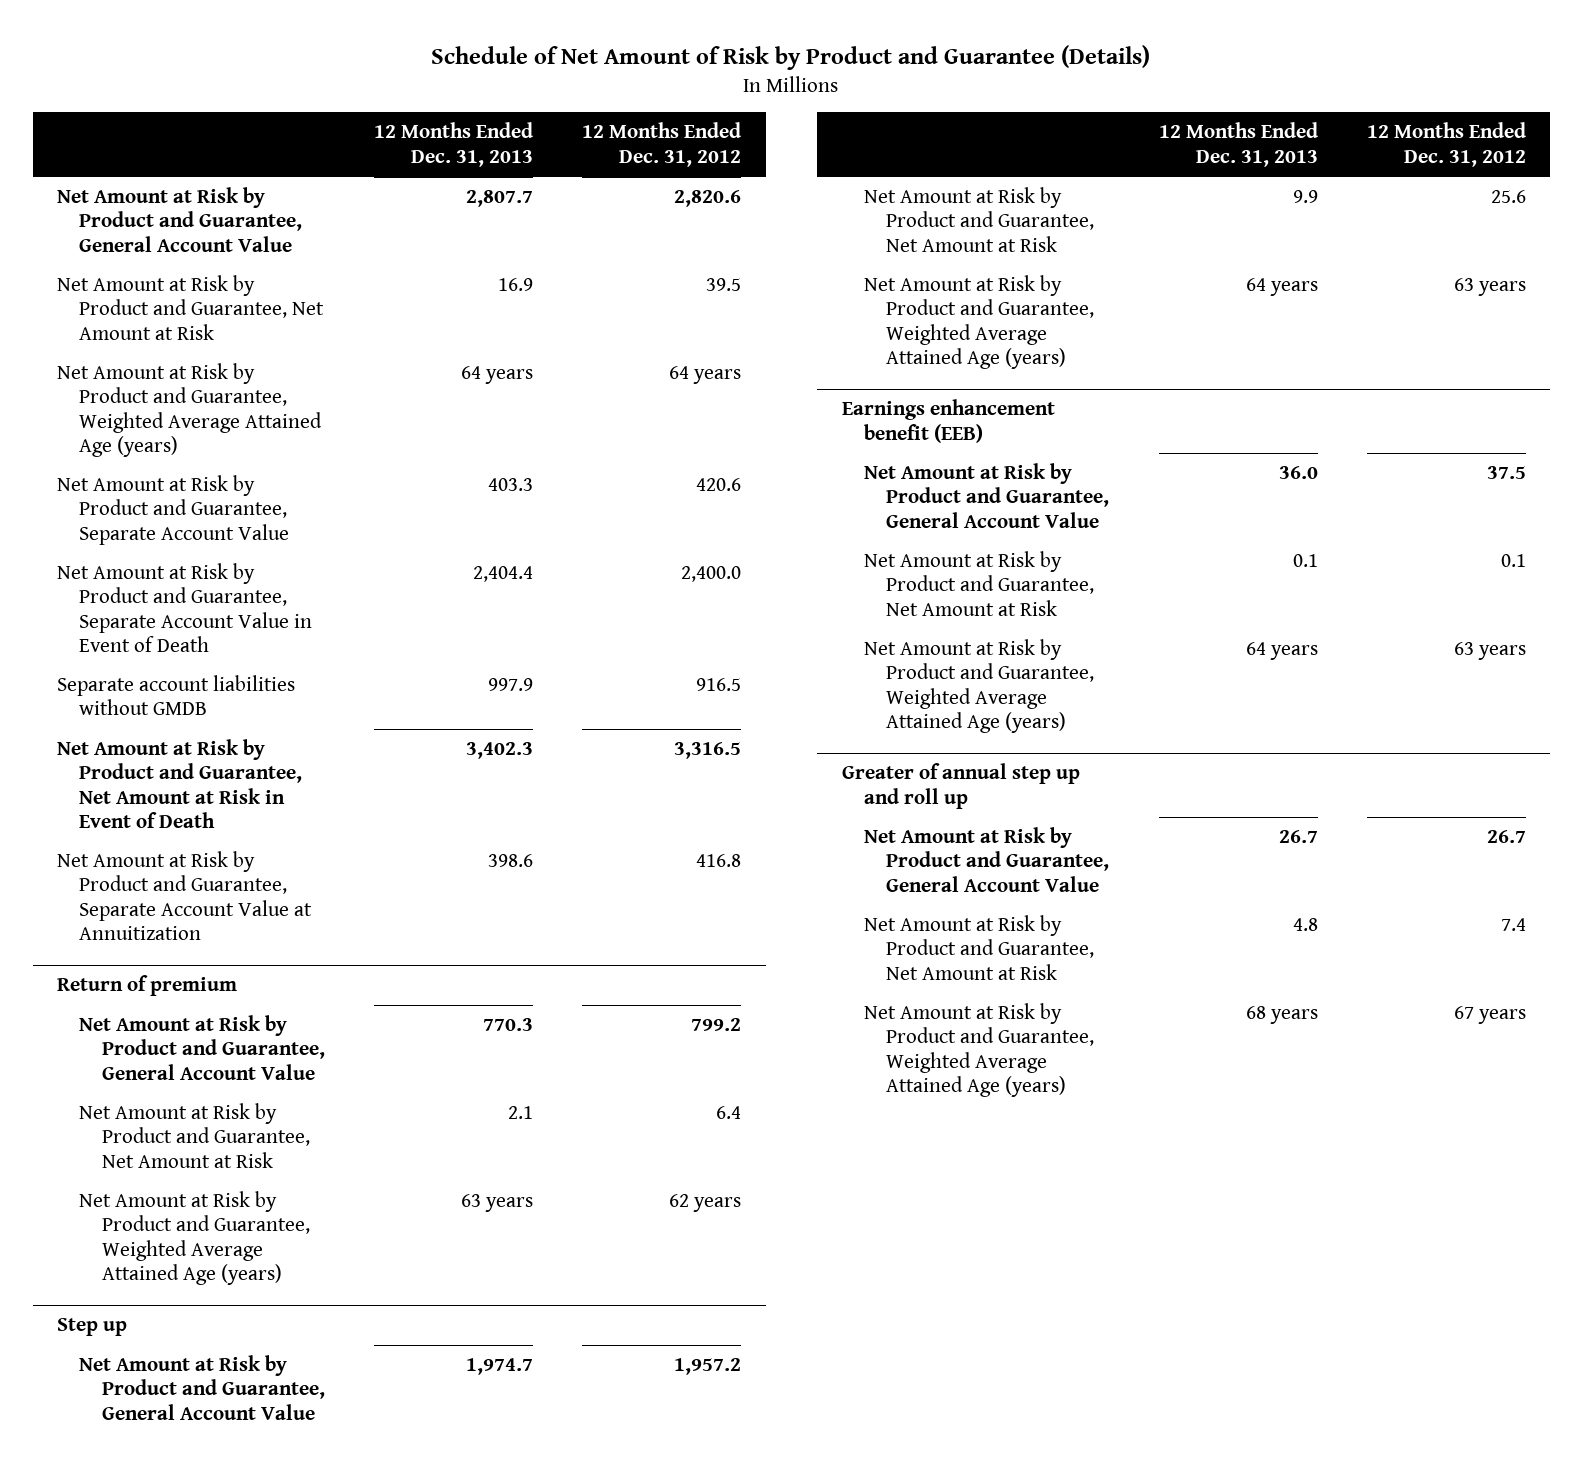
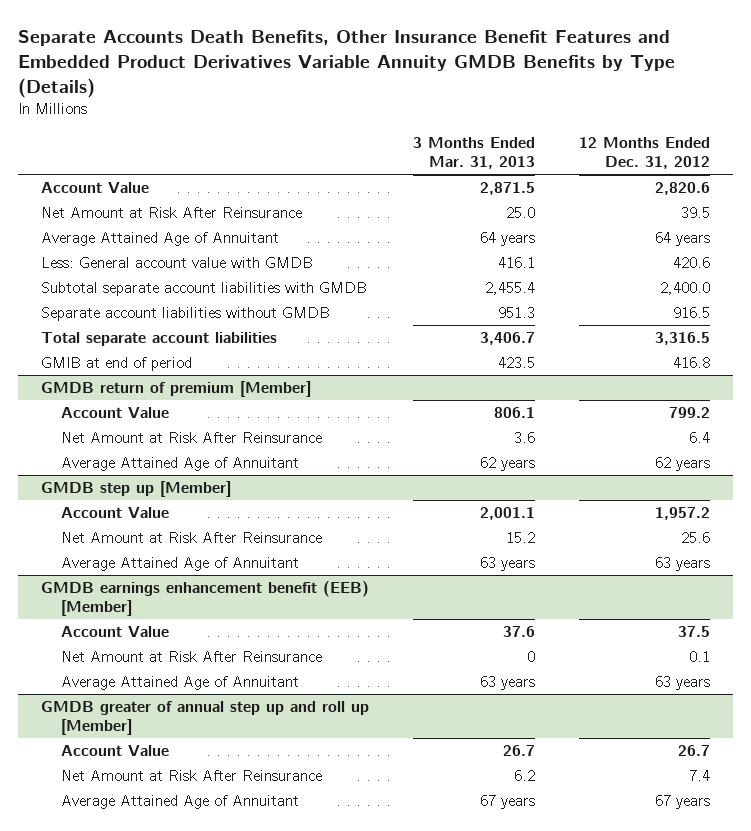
- Schedule of Net Amount of Risk by Product and Guarantee (Details)
+ Separate Accounts Death Benefits, Other Insurance Benefit Features and Embedded Product Derivatives Variable Annuity GMDB Benefits by Type (Details)
- | 12 Months Ended Dec. 31, 2013 | 12 Months Ended Dec. 31, 2012
+ | 3 Months Ended Mar. 31, 2013 | 12 Months Ended Dec. 31, 2012
- Net Amount at Risk by Product and Guarantee, General Account Value | 2,807.7 | 2,820.6
- Net Amount at Risk by Product and Guarantee, Net Amount at Risk | 16.9 | 39.5
- Net Amount at Risk by Product and Guarantee, Weighted Average Attained Age (years) | 64 years | 64 years
- Net Amount at Risk by Product and Guarantee, Separate Account Value | 403.3 | 420.6
- Net Amount at Risk by Product and Guarantee, Separate Account Value in Event of Death | 2,404.4 | 2,400.0
+ Account Value | 2,871.5 | 2,820.6
+ Net Amount at Risk After Reinsurance | 25.0 | 39.5
+ Average Attained Age of Annuitant | 64 years | 64 years
+ Less: General account value with GMDB | 416.1 | 420.6
+ Subtotal separate account liabilities with GMDB | 2,455.4 | 2,400.0
- Net Amount at Risk by Product and Guarantee, Net Amount at Risk in Event of Death | 3,402.3 | 3,316.5
- Net Amount at Risk by Product and Guarantee, Separate Account Value at Annuitization | 398.6 | 416.8
- Return of premium
- Net Amount at Risk by Product and Guarantee, General Account Value | 770.3 | 799.2
- Net Amount at Risk by Product and Guarantee, Net Amount at Risk | 2.1 | 6.4
- Net Amount at Risk by Product and Guarantee, Weighted Average Attained Age (years) | 63 years | 62 years
- Step up
- Net Amount at Risk by Product and Guarantee, General Account Value | 1,974.7 | 1,957.2
- Net Amount at Risk by Product and Guarantee, Net Amount at Risk | 9.9 | 25.6
- Net Amount at Risk by Product and Guarantee, Weighted Average Attained Age (years) | 64 years | 63 years
- Earnings enhancement benefit (EEB)
- Net Amount at Risk by Product and Guarantee, General Account Value | 36.0 | 37.5
- Net Amount at Risk by Product and Guarantee, Net Amount at Risk | 0.1 | 0.1
- Net Amount at Risk by Product and Guarantee, Weighted Average Attained Age (years) | 64 years | 63 years
- Greater of annual step up and roll up
- Net Amount at Risk by Product and Guarantee, General Account Value | 26.7 | 26.7
- Net Amount at Risk by Product and Guarantee, Net Amount at Risk | 4.8 | 7.4
- Net Amount at Risk by Product and Guarantee, Weighted Average Attained Age (years) | 68 years | 67 years
+ Total separate account liabilities | 3,406.7 | 3,316.5
+ GMIB at end of period | 423.5 | 416.8
+ GMDB return of premium [Member]
+ Account Value | 806.1 | 799.2
+ Net Amount at Risk After Reinsurance | 3.6 | 6.4
+ Average Attained Age of Annuitant | 62 years | 62 years
+ GMDB step up [Member]
+ Account Value | 2,001.1 | 1,957.2
+ Net Amount at Risk After Reinsurance | 15.2 | 25.6
+ Average Attained Age of Annuitant | 63 years | 63 years
+ GMDB earnings enhancement benefit (EEB) [Member]
+ Account Value | 37.6 | 37.5
+ Net Amount at Risk After Reinsurance | 0 | 0.1
+ Average Attained Age of Annuitant | 63 years | 63 years
+ GMDB greater of annual step up and roll up [Member]
+ Account Value | 26.7 | 26.7
+ Net Amount at Risk After Reinsurance | 6.2 | 7.4
+ Average Attained Age of Annuitant | 67 years | 67 years

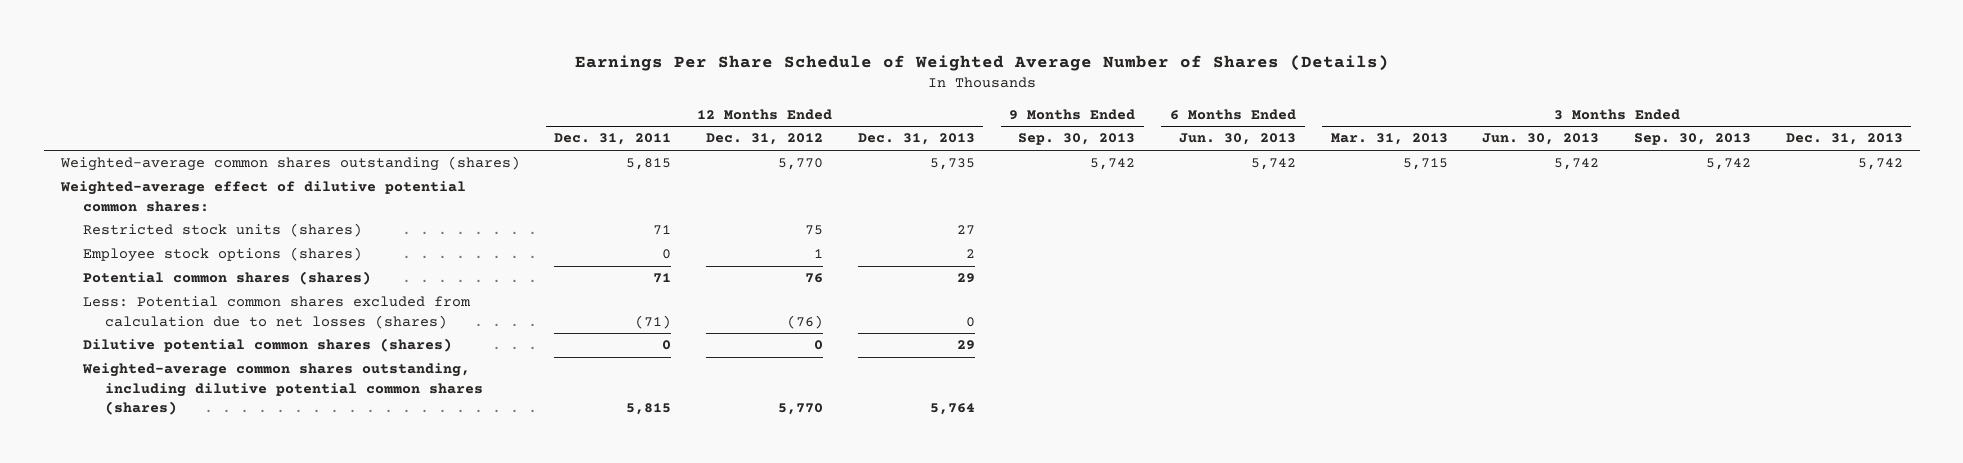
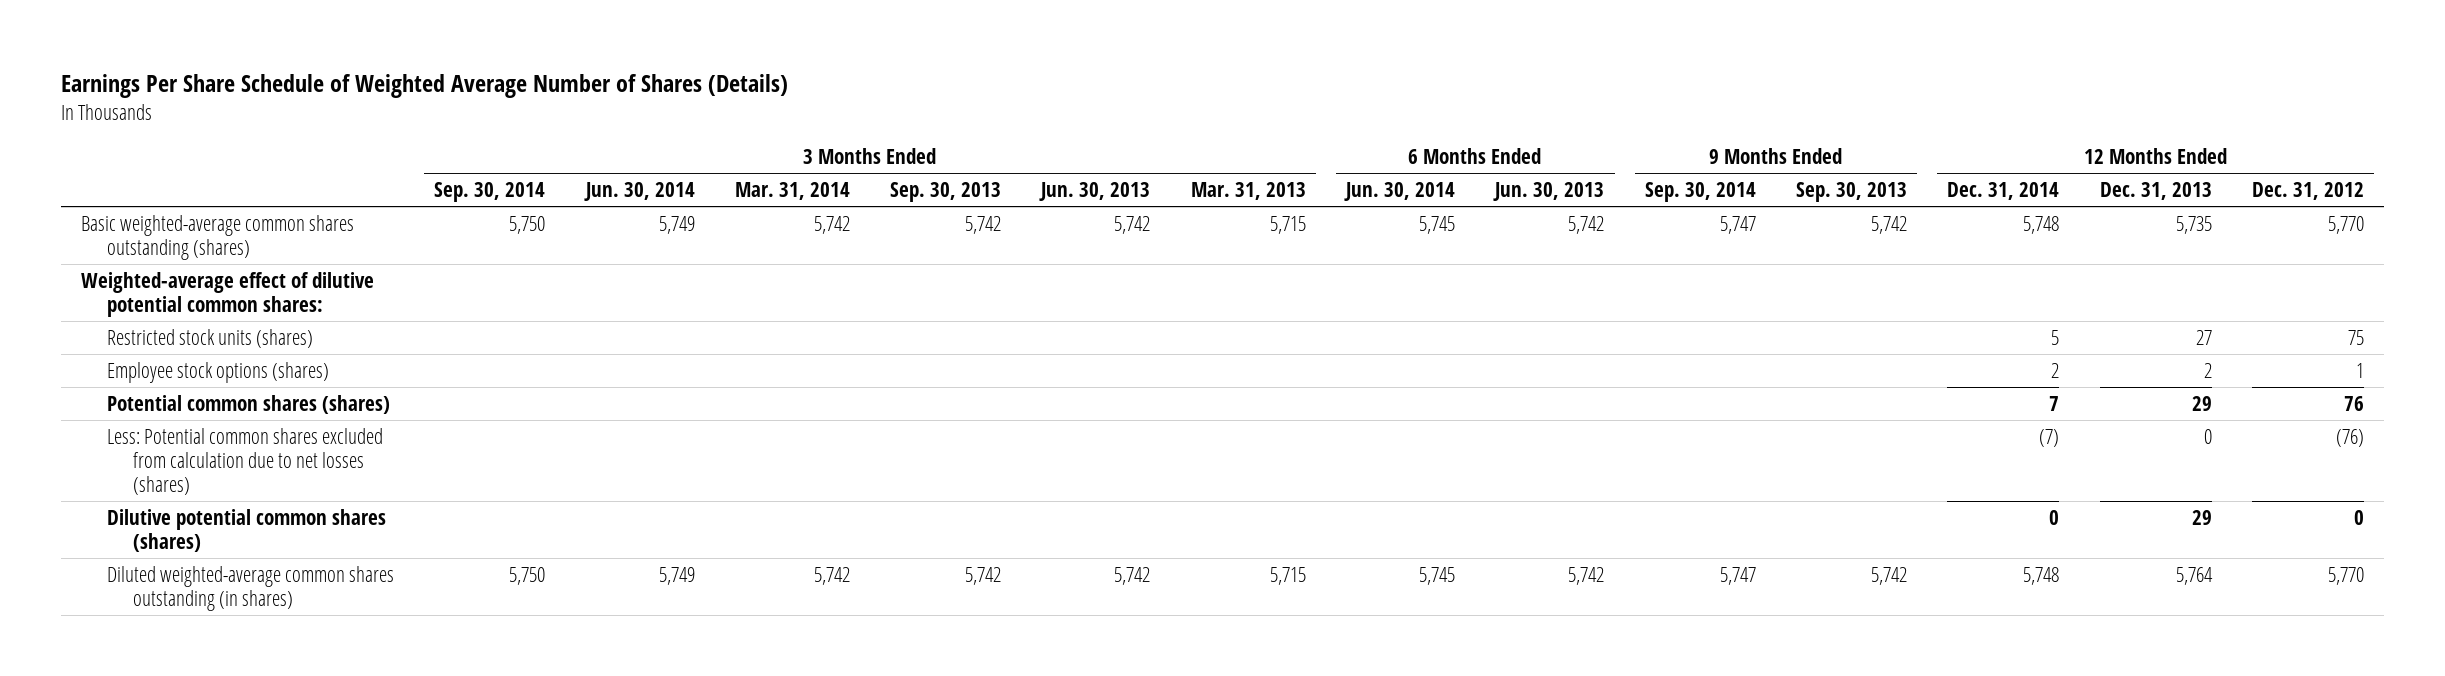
- | 12 Months Ended Dec. 31, 2011 | 12 Months Ended Dec. 31, 2012 | 12 Months Ended Dec. 31, 2013 | 9 Months Ended Sep. 30, 2013 | 6 Months Ended Jun. 30, 2013 | 3 Months Ended Mar. 31, 2013 | 3 Months Ended Jun. 30, 2013 | 3 Months Ended Sep. 30, 2013 | 3 Months Ended Dec. 31, 2013
+ | 3 Months Ended Sep. 30, 2014 | 3 Months Ended Jun. 30, 2014 | 3 Months Ended Mar. 31, 2014 | 3 Months Ended Sep. 30, 2013 | 3 Months Ended Jun. 30, 2013 | 3 Months Ended Mar. 31, 2013 | 6 Months Ended Jun. 30, 2014 | 6 Months Ended Jun. 30, 2013 | 9 Months Ended Sep. 30, 2014 | 9 Months Ended Sep. 30, 2013 | 12 Months Ended Dec. 31, 2014 | 12 Months Ended Dec. 31, 2013 | 12 Months Ended Dec. 31, 2012
- Weighted-average common shares outstanding (shares) | 5,815 | 5,770 | 5,735 | 5,742 | 5,742 | 5,715 | 5,742 | 5,742 | 5,742
+ Basic weighted-average common shares outstanding (shares) | 5,750 | 5,749 | 5,742 | 5,742 | 5,742 | 5,715 | 5,745 | 5,742 | 5,747 | 5,742 | 5,748 | 5,735 | 5,770
- Weighted-average common shares outstanding, including dilutive potential common shares (shares) | 5,815 | 5,770 | 5,764 | | | | | |
+ Diluted weighted-average common shares outstanding (in shares) | 5,750 | 5,749 | 5,742 | 5,742 | 5,742 | 5,715 | 5,745 | 5,742 | 5,747 | 5,742 | 5,748 | 5,764 | 5,770

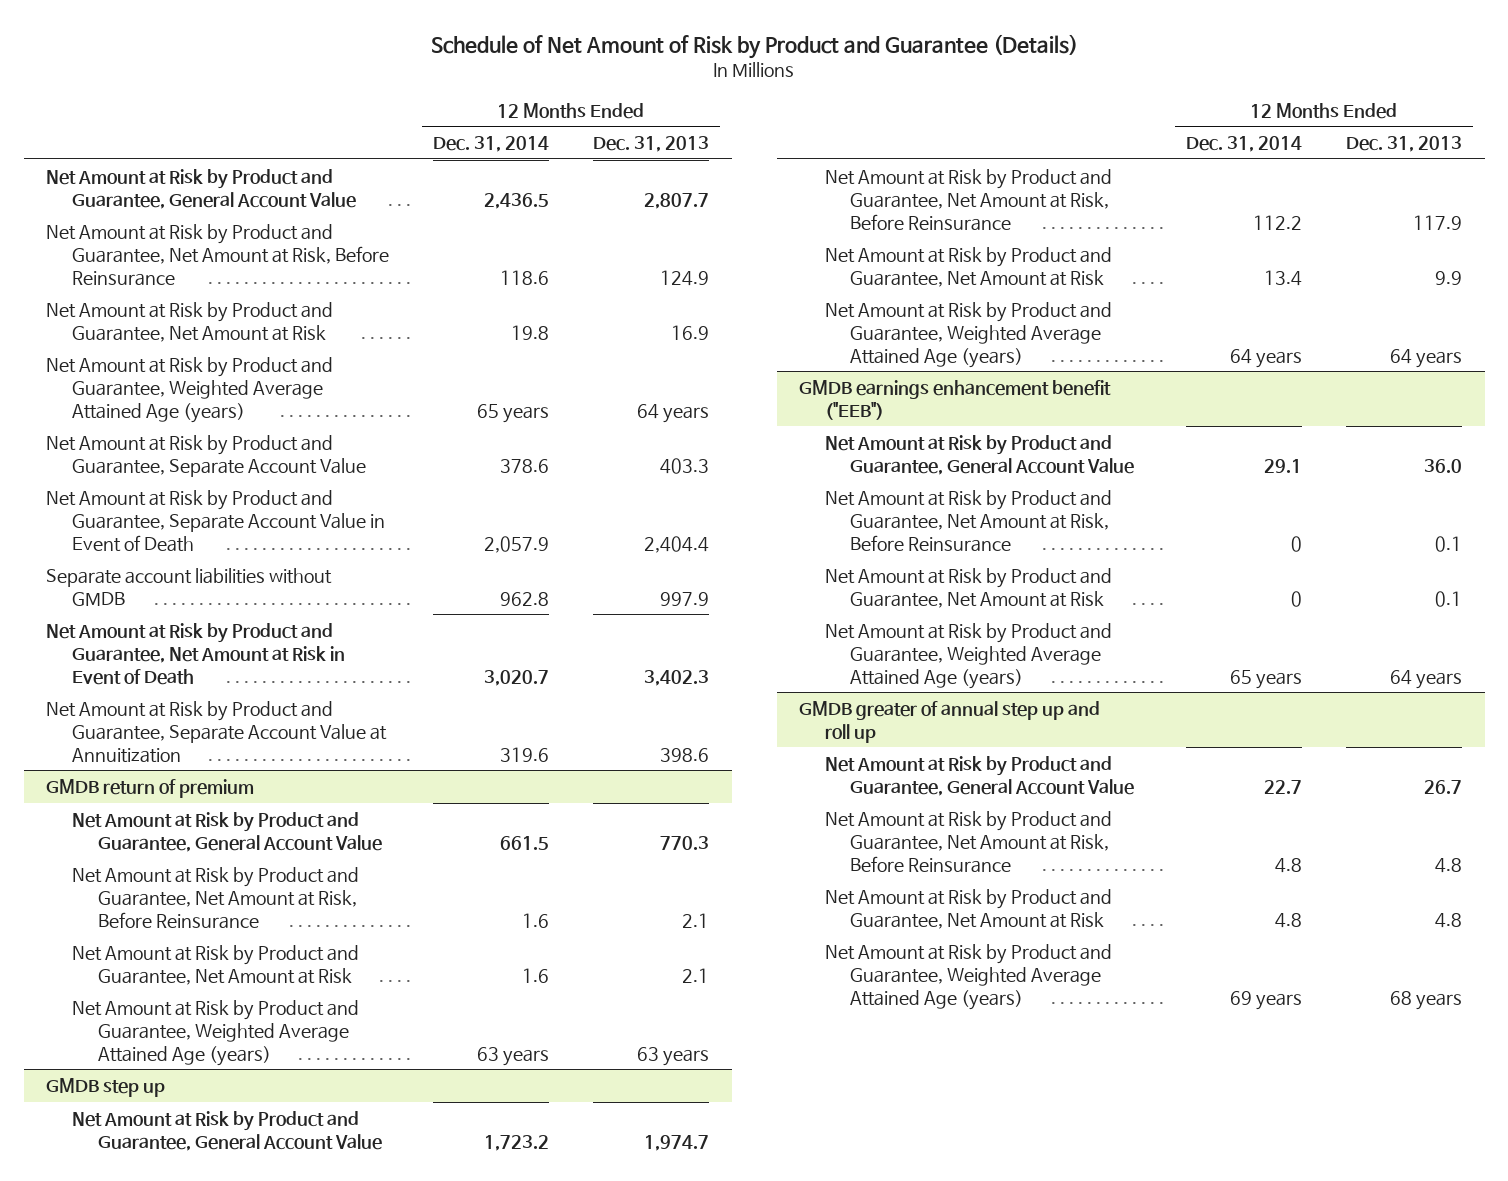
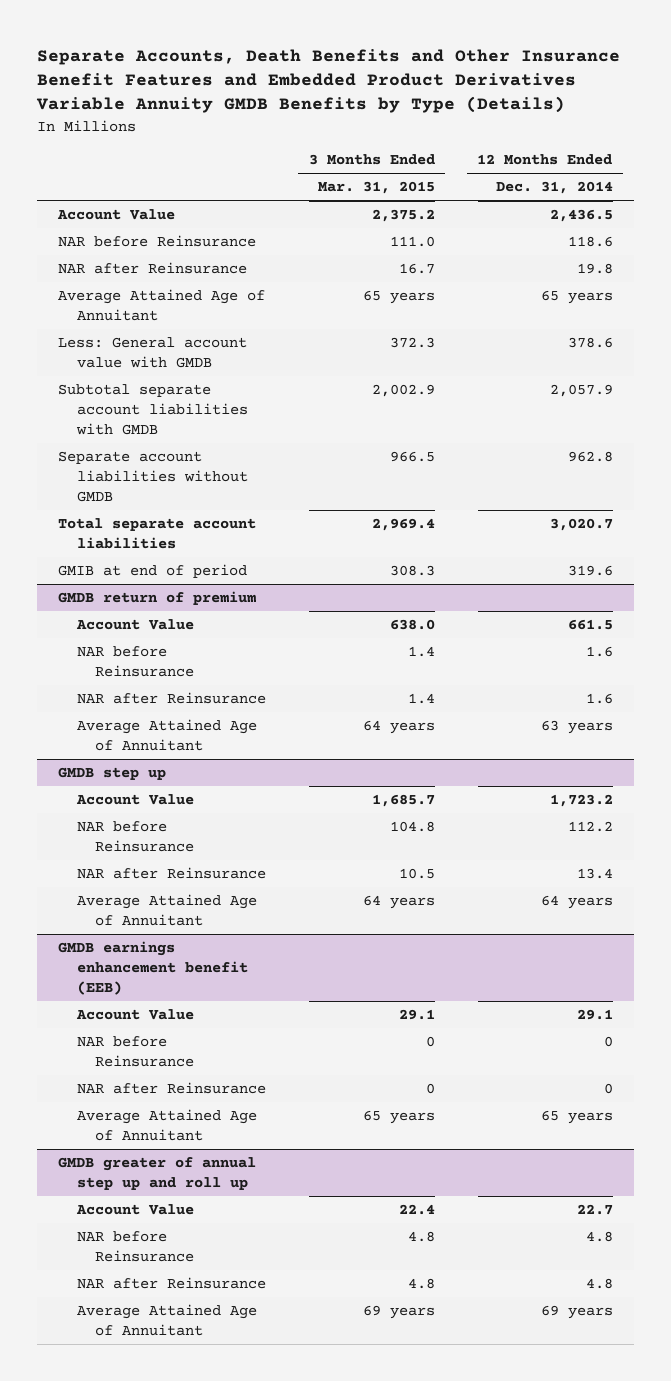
- Schedule of Net Amount of Risk by Product and Guarantee (Details)
+ Separate Accounts, Death Benefits and Other Insurance Benefit Features and Embedded Product Derivatives Variable Annuity GMDB Benefits by Type (Details)
- | 12 Months Ended Dec. 31, 2014 | 12 Months Ended Dec. 31, 2013
+ | 3 Months Ended Mar. 31, 2015 | 12 Months Ended Dec. 31, 2014
- Net Amount at Risk by Product and Guarantee, General Account Value | 2,436.5 | 2,807.7
- Net Amount at Risk by Product and Guarantee, Net Amount at Risk, Before Reinsurance | 118.6 | 124.9
- Net Amount at Risk by Product and Guarantee, Net Amount at Risk | 19.8 | 16.9
- Net Amount at Risk by Product and Guarantee, Weighted Average Attained Age (years) | 65 years | 64 years
- Net Amount at Risk by Product and Guarantee, Separate Account Value | 378.6 | 403.3
- Net Amount at Risk by Product and Guarantee, Separate Account Value in Event of Death | 2,057.9 | 2,404.4
+ Account Value | 2,375.2 | 2,436.5
+ NAR before Reinsurance | 111.0 | 118.6
+ NAR after Reinsurance | 16.7 | 19.8
+ Average Attained Age of Annuitant | 65 years | 65 years
+ Less: General account value with GMDB | 372.3 | 378.6
+ Subtotal separate account liabilities with GMDB | 2,002.9 | 2,057.9
- Net Amount at Risk by Product and Guarantee, Net Amount at Risk in Event of Death | 3,020.7 | 3,402.3
- Net Amount at Risk by Product and Guarantee, Separate Account Value at Annuitization | 319.6 | 398.6
+ Total separate account liabilities | 2,969.4 | 3,020.7
+ GMIB at end of period | 308.3 | 319.6
@ GMDB return of premium
- Net Amount at Risk by Product and Guarantee, General Account Value | 661.5 | 770.3
- Net Amount at Risk by Product and Guarantee, Net Amount at Risk, Before Reinsurance | 1.6 | 2.1
- Net Amount at Risk by Product and Guarantee, Net Amount at Risk | 1.6 | 2.1
- Net Amount at Risk by Product and Guarantee, Weighted Average Attained Age (years) | 63 years | 63 years
+ Account Value | 638.0 | 661.5
+ NAR before Reinsurance | 1.4 | 1.6
+ NAR after Reinsurance | 1.4 | 1.6
+ Average Attained Age of Annuitant | 64 years | 63 years
@ GMDB step up
- Net Amount at Risk by Product and Guarantee, General Account Value | 1,723.2 | 1,974.7
- Net Amount at Risk by Product and Guarantee, Net Amount at Risk, Before Reinsurance | 112.2 | 117.9
- Net Amount at Risk by Product and Guarantee, Net Amount at Risk | 13.4 | 9.9
- Net Amount at Risk by Product and Guarantee, Weighted Average Attained Age (years) | 64 years | 64 years
- GMDB earnings enhancement benefit ("EEB")
- Net Amount at Risk by Product and Guarantee, General Account Value | 29.1 | 36.0
- Net Amount at Risk by Product and Guarantee, Net Amount at Risk, Before Reinsurance | 0 | 0.1
- Net Amount at Risk by Product and Guarantee, Net Amount at Risk | 0 | 0.1
- Net Amount at Risk by Product and Guarantee, Weighted Average Attained Age (years) | 65 years | 64 years
@ GMDB step up
+ Account Value | 1,685.7 | 1,723.2
+ NAR before Reinsurance | 104.8 | 112.2
+ NAR after Reinsurance | 10.5 | 13.4
+ Average Attained Age of Annuitant | 64 years | 64 years
+ GMDB earnings enhancement benefit (EEB)
+ Account Value | 29.1 | 29.1
+ NAR before Reinsurance | 0 | 0
+ NAR after Reinsurance | 0 | 0
+ Average Attained Age of Annuitant | 65 years | 65 years
@ GMDB greater of annual step up and roll up
- Net Amount at Risk by Product and Guarantee, General Account Value | 22.7 | 26.7
- Net Amount at Risk by Product and Guarantee, Net Amount at Risk, Before Reinsurance | 4.8 | 4.8
- Net Amount at Risk by Product and Guarantee, Net Amount at Risk | 4.8 | 4.8
- Net Amount at Risk by Product and Guarantee, Weighted Average Attained Age (years) | 69 years | 68 years
+ Account Value | 22.4 | 22.7
+ NAR before Reinsurance | 4.8 | 4.8
+ NAR after Reinsurance | 4.8 | 4.8
+ Average Attained Age of Annuitant | 69 years | 69 years

